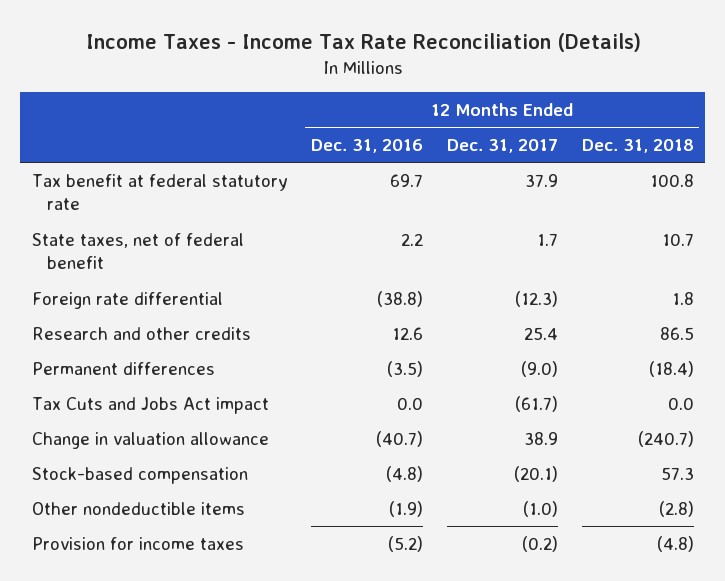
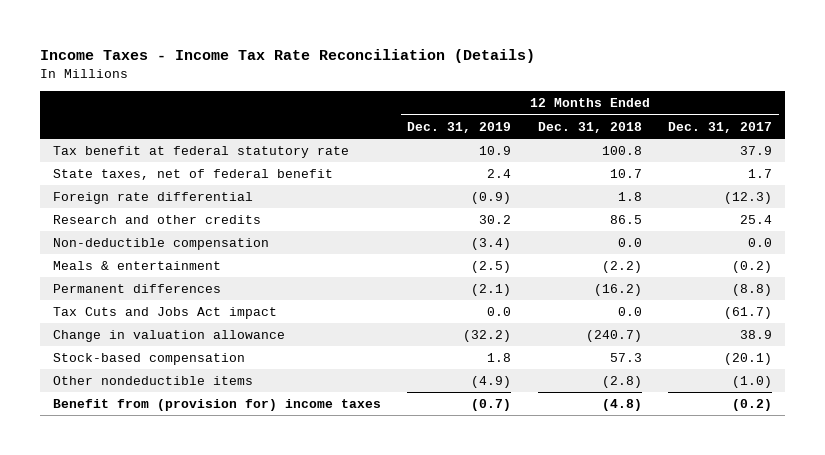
- | 12 Months Ended Dec. 31, 2016 | 12 Months Ended Dec. 31, 2017 | 12 Months Ended Dec. 31, 2018
+ | 12 Months Ended Dec. 31, 2019 | 12 Months Ended Dec. 31, 2018 | 12 Months Ended Dec. 31, 2017
- Permanent differences | (3.5) | (9.0) | (18.4)
+ Non-deductible compensation | (3.4) | 0.0 | 0.0
+ Meals & entertainment | (2.5) | (2.2) | (0.2)
+ Permanent differences | (2.1) | (16.2) | (8.8)
- Provision for income taxes | (5.2) | (0.2) | (4.8)
+ Benefit from (provision for) income taxes | (0.7) | (4.8) | (0.2)

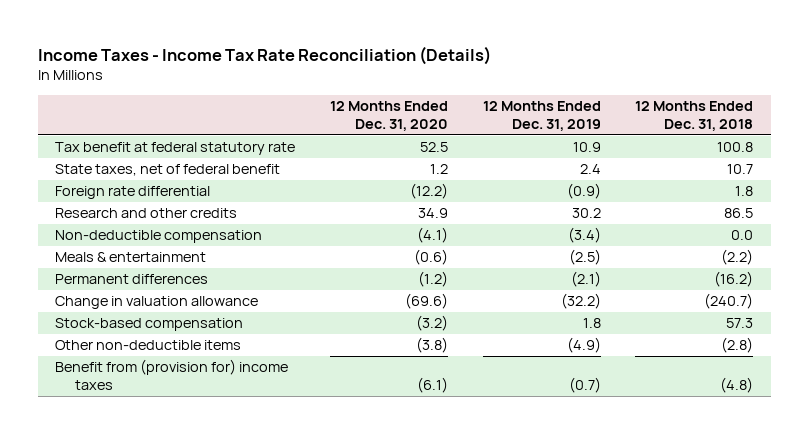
- | 12 Months Ended Dec. 31, 2019 | 12 Months Ended Dec. 31, 2018 | 12 Months Ended Dec. 31, 2017
+ | 12 Months Ended Dec. 31, 2020 | 12 Months Ended Dec. 31, 2019 | 12 Months Ended Dec. 31, 2018
- Tax Cuts and Jobs Act impact | 0.0 | 0.0 | (61.7)
- Other nondeductible items | (4.9) | (2.8) | (1.0)
+ Other non-deductible items | (3.8) | (4.9) | (2.8)

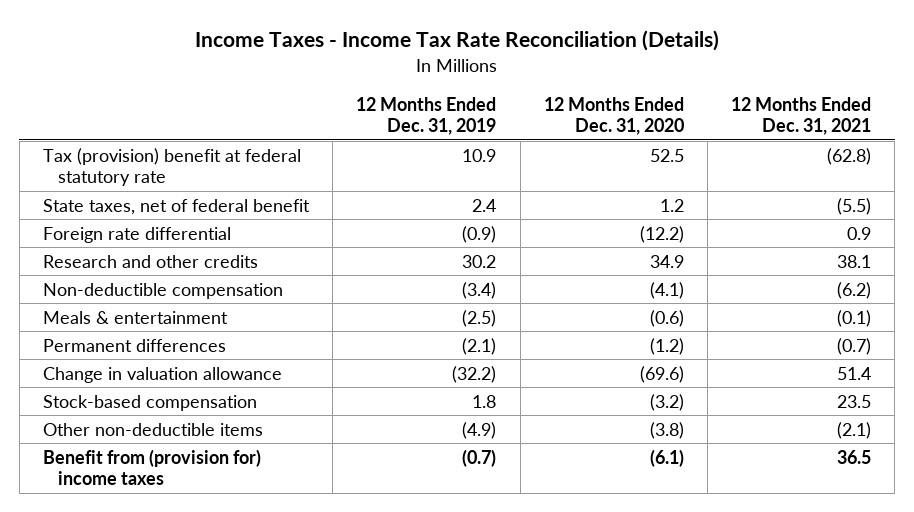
- | 12 Months Ended Dec. 31, 2020 | 12 Months Ended Dec. 31, 2019 | 12 Months Ended Dec. 31, 2018
+ | 12 Months Ended Dec. 31, 2019 | 12 Months Ended Dec. 31, 2020 | 12 Months Ended Dec. 31, 2021
- Tax benefit at federal statutory rate | 52.5 | 10.9 | 100.8
+ Tax (provision) benefit at federal statutory rate | 10.9 | 52.5 | (62.8)

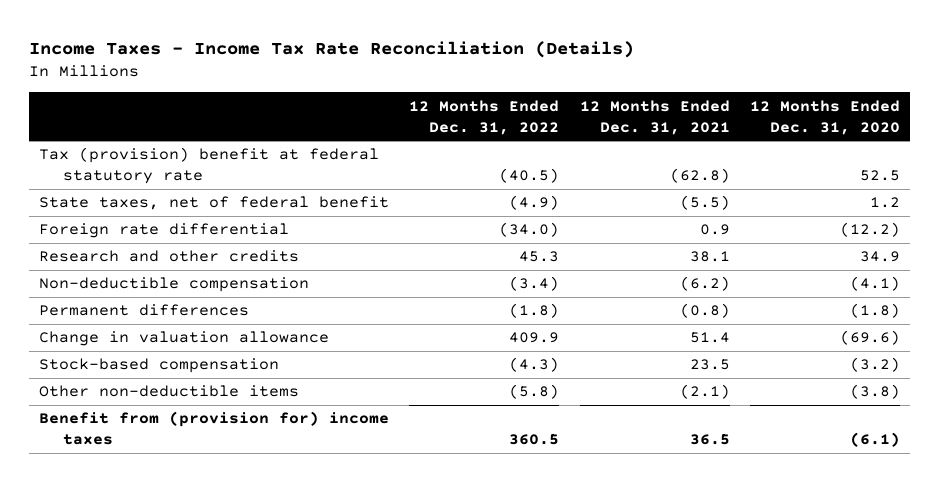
- | 12 Months Ended Dec. 31, 2019 | 12 Months Ended Dec. 31, 2020 | 12 Months Ended Dec. 31, 2021
+ | 12 Months Ended Dec. 31, 2022 | 12 Months Ended Dec. 31, 2021 | 12 Months Ended Dec. 31, 2020
- Meals & entertainment | (2.5) | (0.6) | (0.1)
- Permanent differences | (2.1) | (1.2) | (0.7)
+ Permanent differences | (1.8) | (0.8) | (1.8)

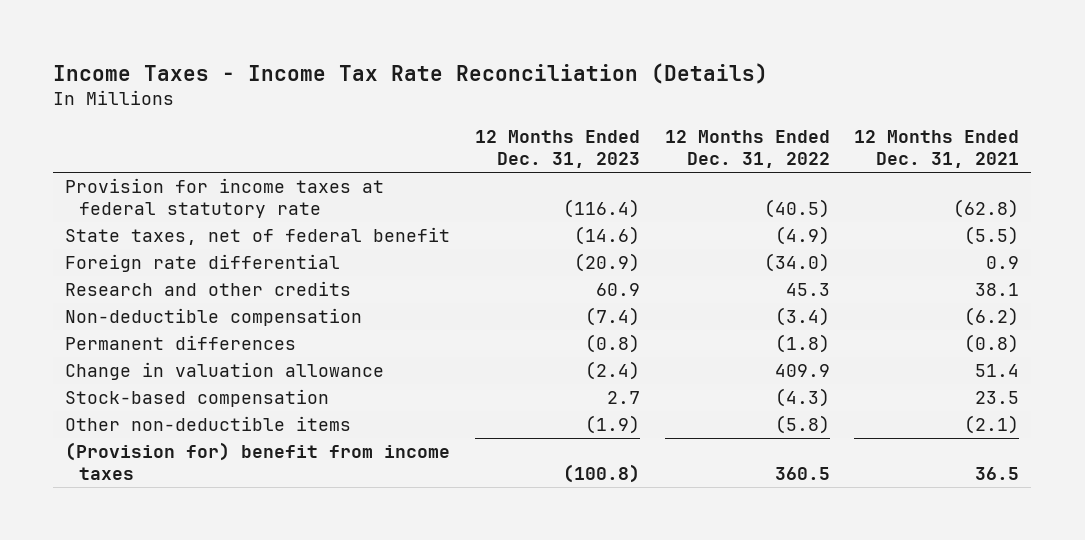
- | 12 Months Ended Dec. 31, 2022 | 12 Months Ended Dec. 31, 2021 | 12 Months Ended Dec. 31, 2020
+ | 12 Months Ended Dec. 31, 2023 | 12 Months Ended Dec. 31, 2022 | 12 Months Ended Dec. 31, 2021
- Tax (provision) benefit at federal statutory rate | (40.5) | (62.8) | 52.5
+ Provision for income taxes at federal statutory rate | (116.4) | (40.5) | (62.8)
- Benefit from (provision for) income taxes | 360.5 | 36.5 | (6.1)
+ (Provision for) benefit from income taxes | (100.8) | 360.5 | 36.5

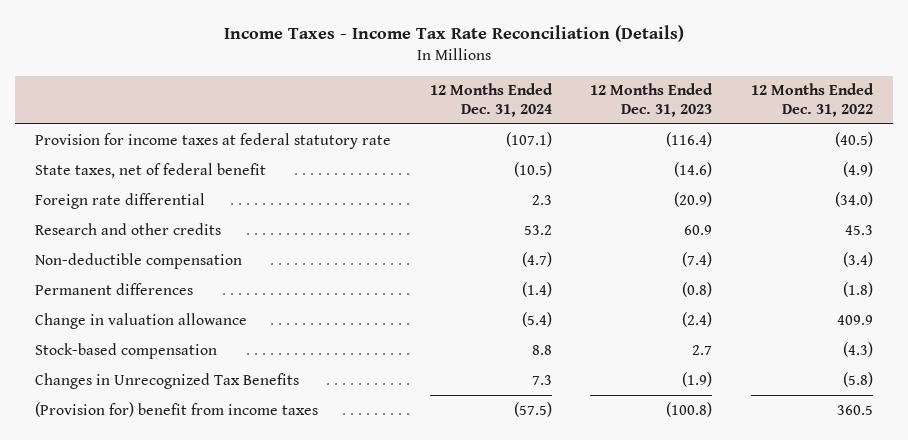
- | 12 Months Ended Dec. 31, 2023 | 12 Months Ended Dec. 31, 2022 | 12 Months Ended Dec. 31, 2021
+ | 12 Months Ended Dec. 31, 2024 | 12 Months Ended Dec. 31, 2023 | 12 Months Ended Dec. 31, 2022
- Other non-deductible items | (1.9) | (5.8) | (2.1)
+ Changes in Unrecognized Tax Benefits | 7.3 | (1.9) | (5.8)

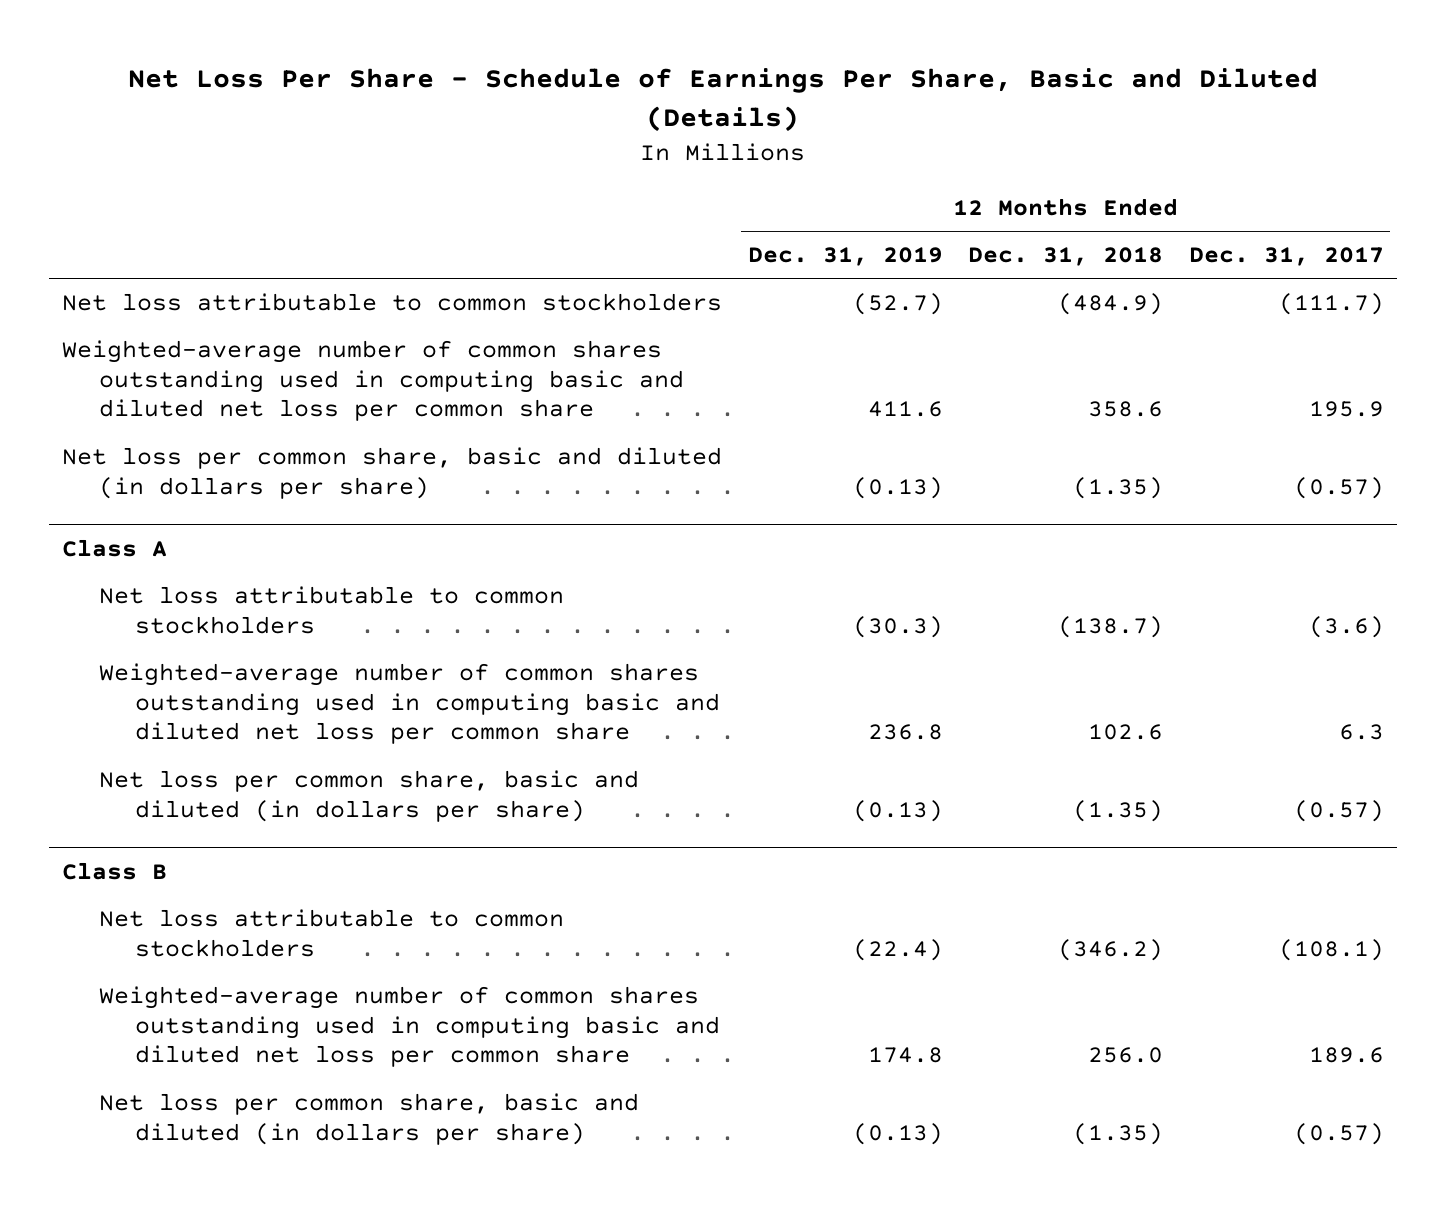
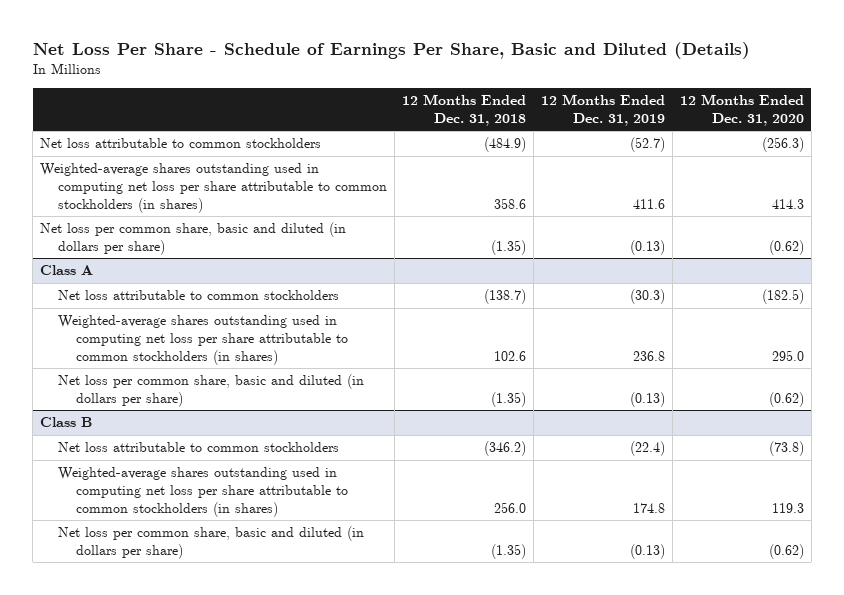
- | 12 Months Ended Dec. 31, 2019 | 12 Months Ended Dec. 31, 2018 | 12 Months Ended Dec. 31, 2017
+ | 12 Months Ended Dec. 31, 2018 | 12 Months Ended Dec. 31, 2019 | 12 Months Ended Dec. 31, 2020
- Weighted-average number of common shares outstanding used in computing basic and diluted net loss per common share | 411.6 | 358.6 | 195.9
+ Weighted-average shares outstanding used in computing net loss per share attributable to common stockholders (in shares) | 358.6 | 411.6 | 414.3
@ Class A
- Weighted-average number of common shares outstanding used in computing basic and diluted net loss per common share | 236.8 | 102.6 | 6.3
+ Weighted-average shares outstanding used in computing net loss per share attributable to common stockholders (in shares) | 102.6 | 236.8 | 295.0
@ Class B
- Weighted-average number of common shares outstanding used in computing basic and diluted net loss per common share | 174.8 | 256.0 | 189.6
+ Weighted-average shares outstanding used in computing net loss per share attributable to common stockholders (in shares) | 256.0 | 174.8 | 119.3

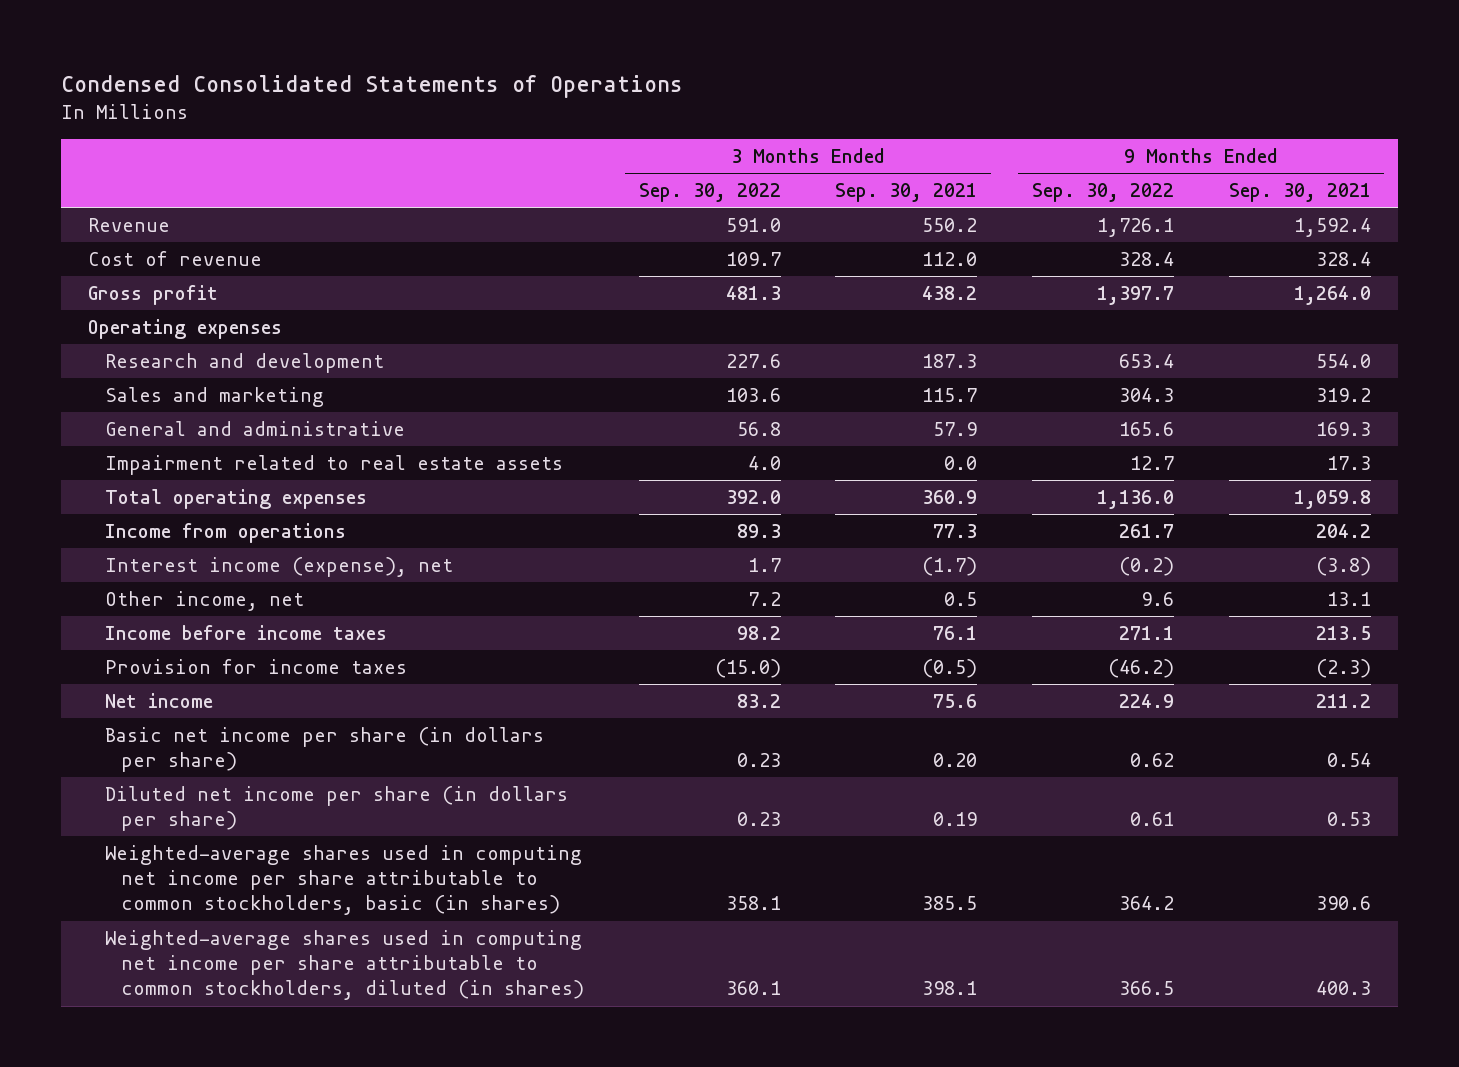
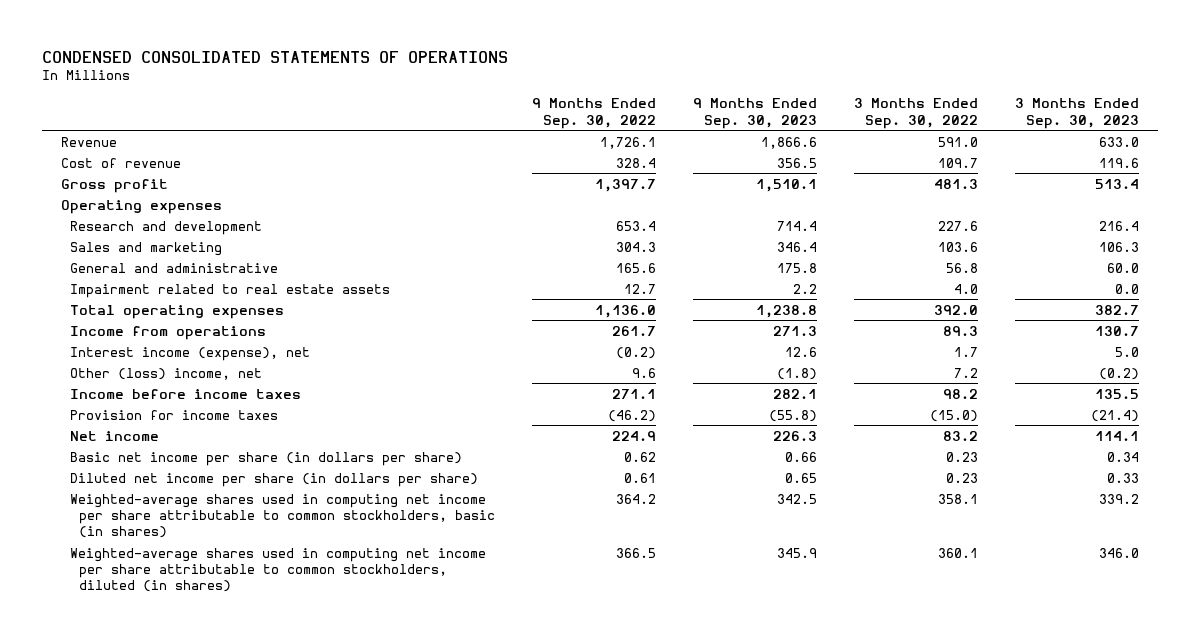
- Condensed Consolidated Statements of Operations
+ CONDENSED CONSOLIDATED STATEMENTS OF OPERATIONS
- | 3 Months Ended Sep. 30, 2022 | 3 Months Ended Sep. 30, 2021 | 9 Months Ended Sep. 30, 2022 | 9 Months Ended Sep. 30, 2021
+ | 9 Months Ended Sep. 30, 2022 | 9 Months Ended Sep. 30, 2023 | 3 Months Ended Sep. 30, 2022 | 3 Months Ended Sep. 30, 2023
- Other income, net | 7.2 | 0.5 | 9.6 | 13.1
+ Other (loss) income, net | 9.6 | (1.8) | 7.2 | (0.2)

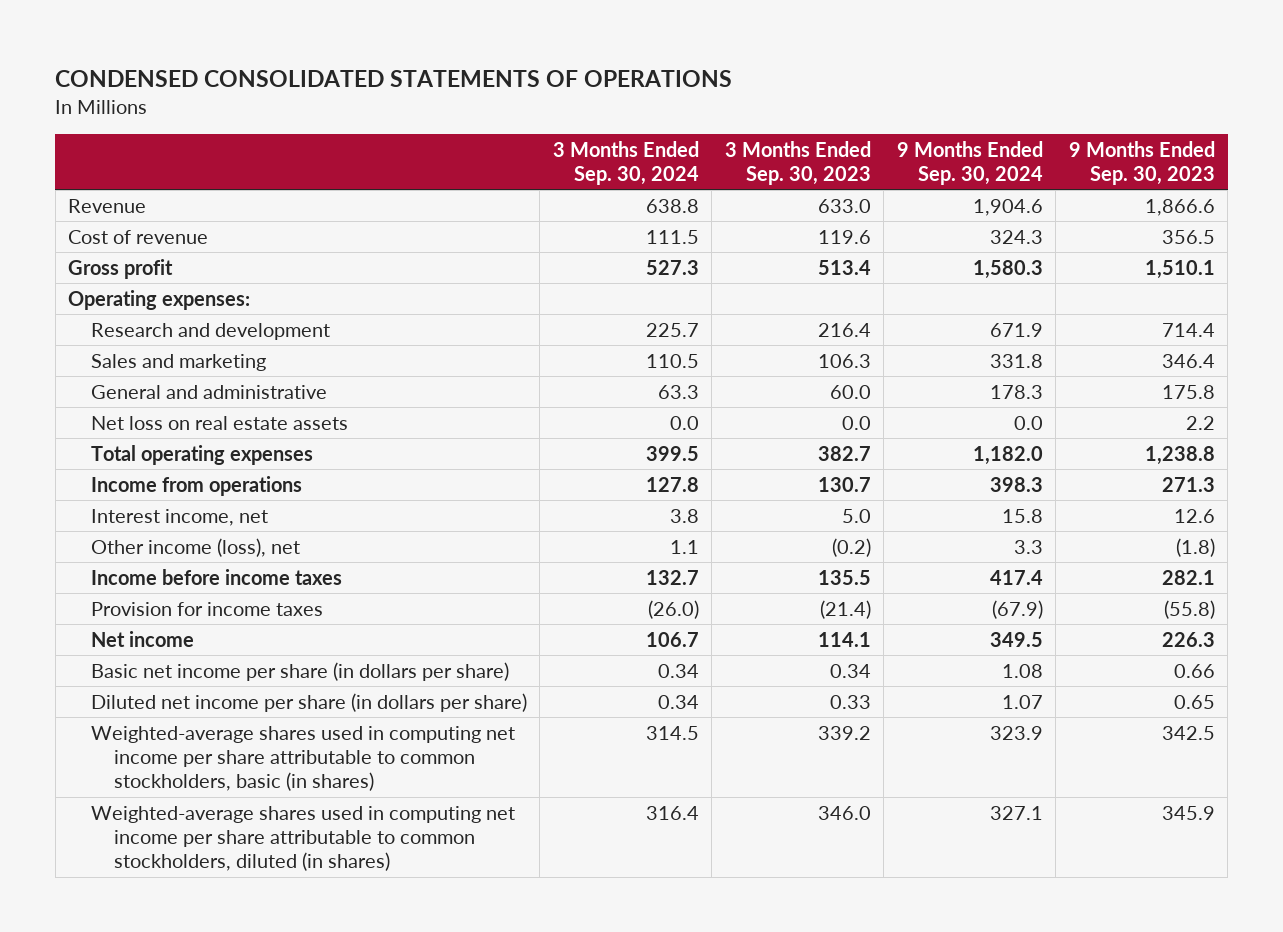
- | 9 Months Ended Sep. 30, 2022 | 9 Months Ended Sep. 30, 2023 | 3 Months Ended Sep. 30, 2022 | 3 Months Ended Sep. 30, 2023
+ | 3 Months Ended Sep. 30, 2024 | 3 Months Ended Sep. 30, 2023 | 9 Months Ended Sep. 30, 2024 | 9 Months Ended Sep. 30, 2023
- Operating expenses
+ Operating expenses:
- Impairment related to real estate assets | 12.7 | 2.2 | 4.0 | 0.0
+ Net loss on real estate assets | 0.0 | 0.0 | 0.0 | 2.2
- Interest income (expense), net | (0.2) | 12.6 | 1.7 | 5.0
- Other (loss) income, net | 9.6 | (1.8) | 7.2 | (0.2)
+ Interest income, net | 3.8 | 5.0 | 15.8 | 12.6
+ Other income (loss), net | 1.1 | (0.2) | 3.3 | (1.8)

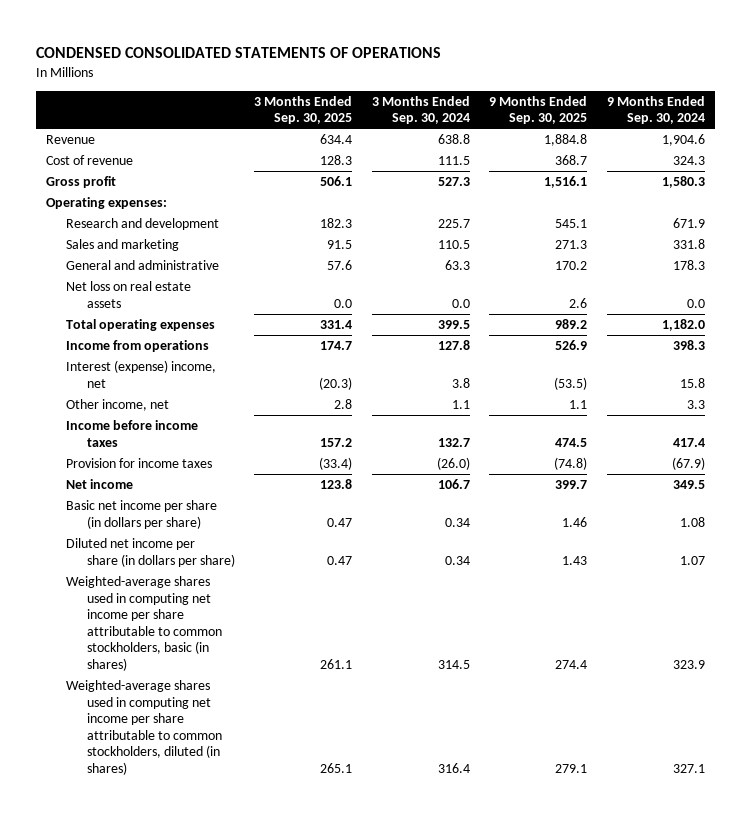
- | 3 Months Ended Sep. 30, 2024 | 3 Months Ended Sep. 30, 2023 | 9 Months Ended Sep. 30, 2024 | 9 Months Ended Sep. 30, 2023
+ | 3 Months Ended Sep. 30, 2025 | 3 Months Ended Sep. 30, 2024 | 9 Months Ended Sep. 30, 2025 | 9 Months Ended Sep. 30, 2024
- Interest income, net | 3.8 | 5.0 | 15.8 | 12.6
- Other income (loss), net | 1.1 | (0.2) | 3.3 | (1.8)
+ Interest (expense) income, net | (20.3) | 3.8 | (53.5) | 15.8
+ Other income, net | 2.8 | 1.1 | 1.1 | 3.3

